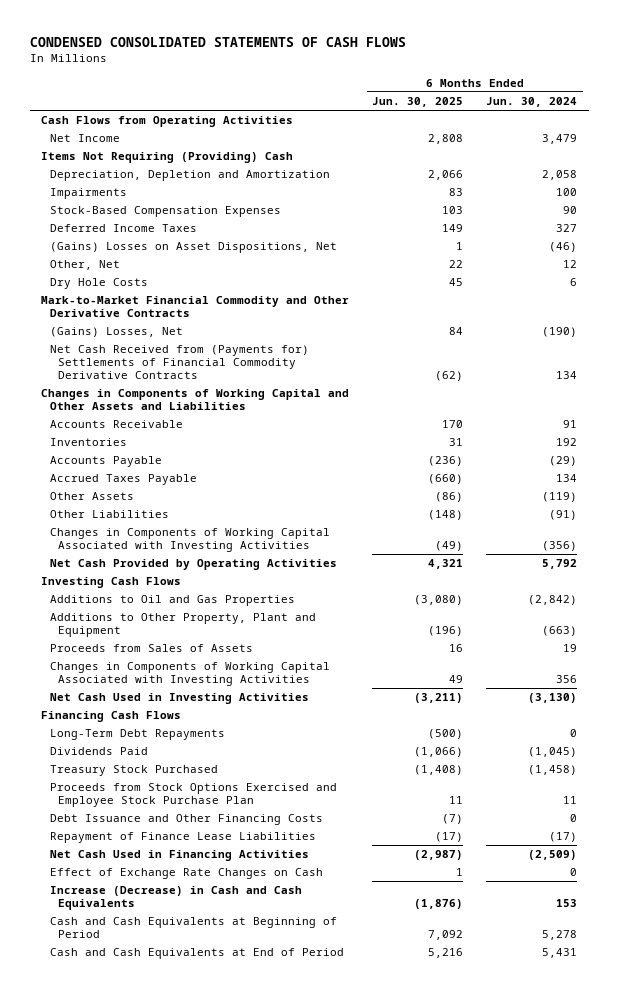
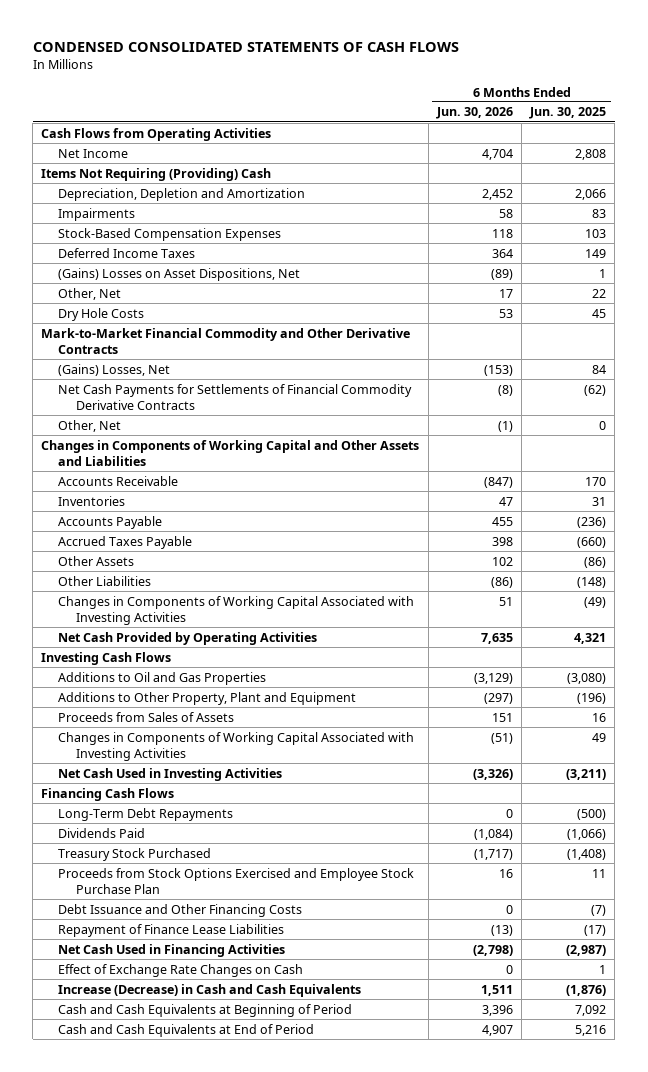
- | 6 Months Ended Jun. 30, 2025 | 6 Months Ended Jun. 30, 2024
+ | 6 Months Ended Jun. 30, 2026 | 6 Months Ended Jun. 30, 2025
- Net Cash Received from (Payments for) Settlements of Financial Commodity Derivative Contracts | (62) | 134
+ Net Cash Payments for Settlements of Financial Commodity Derivative Contracts | (8) | (62)
+ Other, Net | (1) | 0

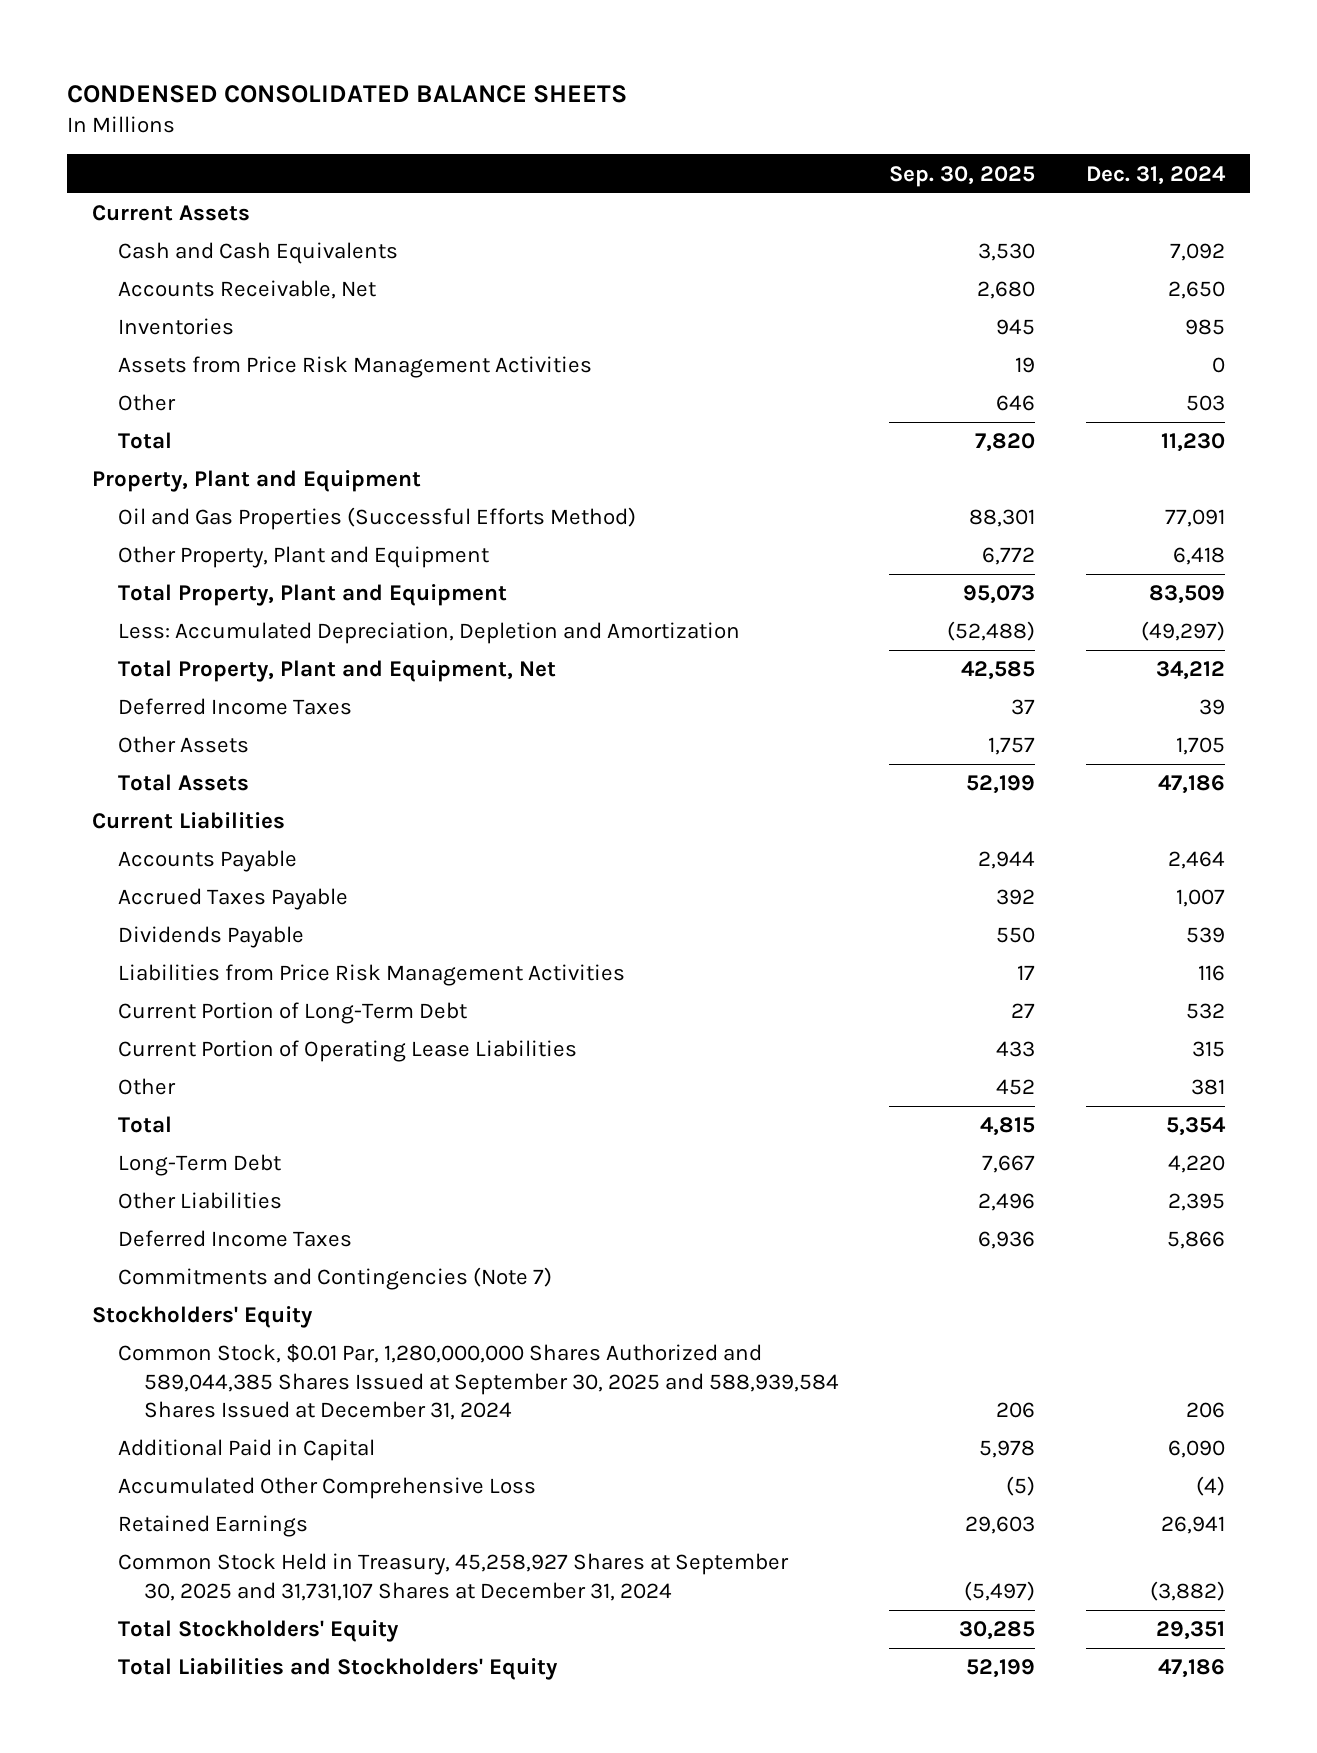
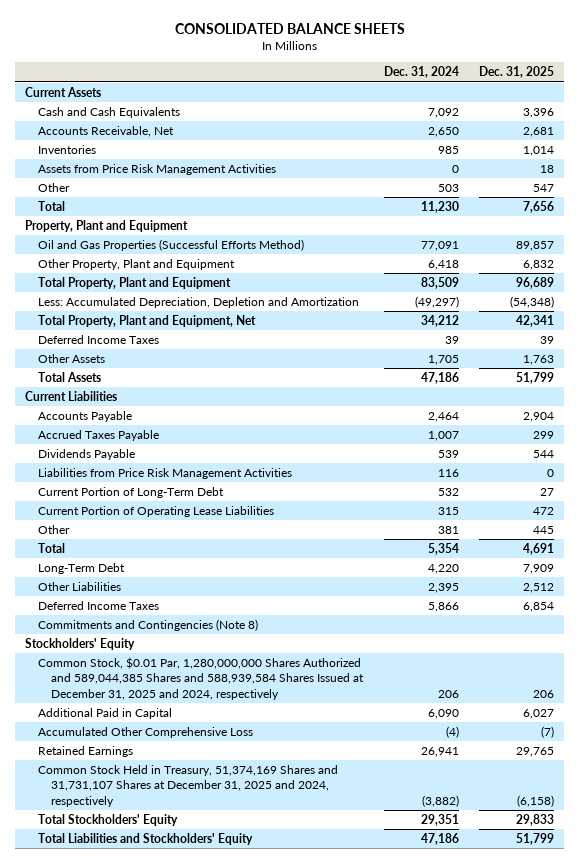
- CONDENSED CONSOLIDATED BALANCE SHEETS
+ CONSOLIDATED BALANCE SHEETS
- | Sep. 30, 2025 | Dec. 31, 2024
+ | Dec. 31, 2024 | Dec. 31, 2025
- Commitments and Contingencies (Note 7)
+ Commitments and Contingencies (Note 8)
- Common Stock, $0.01 Par, 1,280,000,000 Shares Authorized and 589,044,385 Shares Issued at September 30, 2025 and 588,939,584 Shares Issued at December 31, 2024 | 206 | 206
+ Common Stock, $0.01 Par, 1,280,000,000 Shares Authorized and 589,044,385 Shares and 588,939,584 Shares Issued at December 31, 2025 and 2024, respectively | 206 | 206
- Common Stock Held in Treasury, 45,258,927 Shares at September 30, 2025 and 31,731,107 Shares at December 31, 2024 | (5,497) | (3,882)
+ Common Stock Held in Treasury, 51,374,169 Shares and 31,731,107 Shares at December 31, 2025 and 2024, respectively | (3,882) | (6,158)

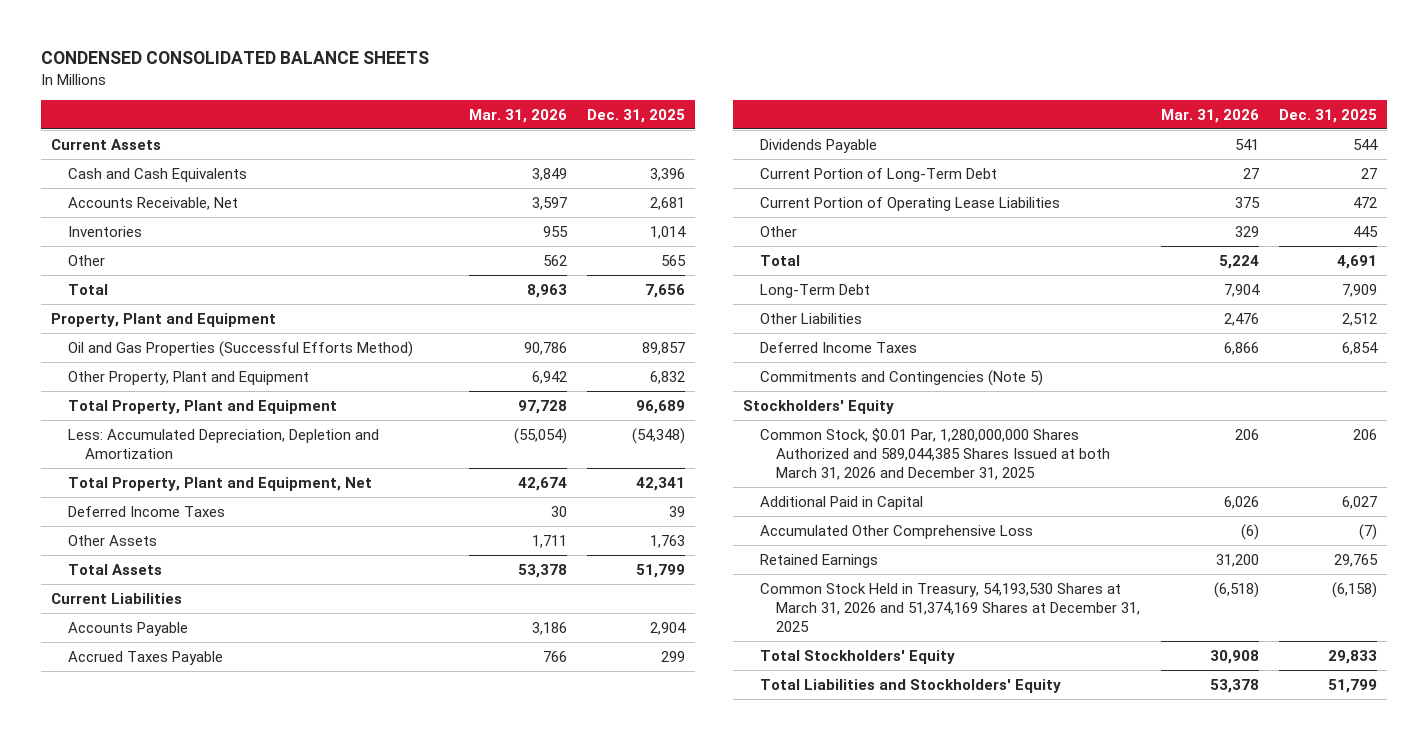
- CONSOLIDATED BALANCE SHEETS
+ CONDENSED CONSOLIDATED BALANCE SHEETS
- | Dec. 31, 2024 | Dec. 31, 2025
+ | Mar. 31, 2026 | Dec. 31, 2025
- Assets from Price Risk Management Activities | 0 | 18
- Other | 503 | 547
+ Other | 562 | 565
- Liabilities from Price Risk Management Activities | 116 | 0
- Commitments and Contingencies (Note 8)
+ Commitments and Contingencies (Note 5)
- Common Stock, $0.01 Par, 1,280,000,000 Shares Authorized and 589,044,385 Shares and 588,939,584 Shares Issued at December 31, 2025 and 2024, respectively | 206 | 206
+ Common Stock, $0.01 Par, 1,280,000,000 Shares Authorized and 589,044,385 Shares Issued at both March 31, 2026 and December 31, 2025 | 206 | 206
- Common Stock Held in Treasury, 51,374,169 Shares and 31,731,107 Shares at December 31, 2025 and 2024, respectively | (3,882) | (6,158)
+ Common Stock Held in Treasury, 54,193,530 Shares at March 31, 2026 and 51,374,169 Shares at December 31, 2025 | (6,518) | (6,158)

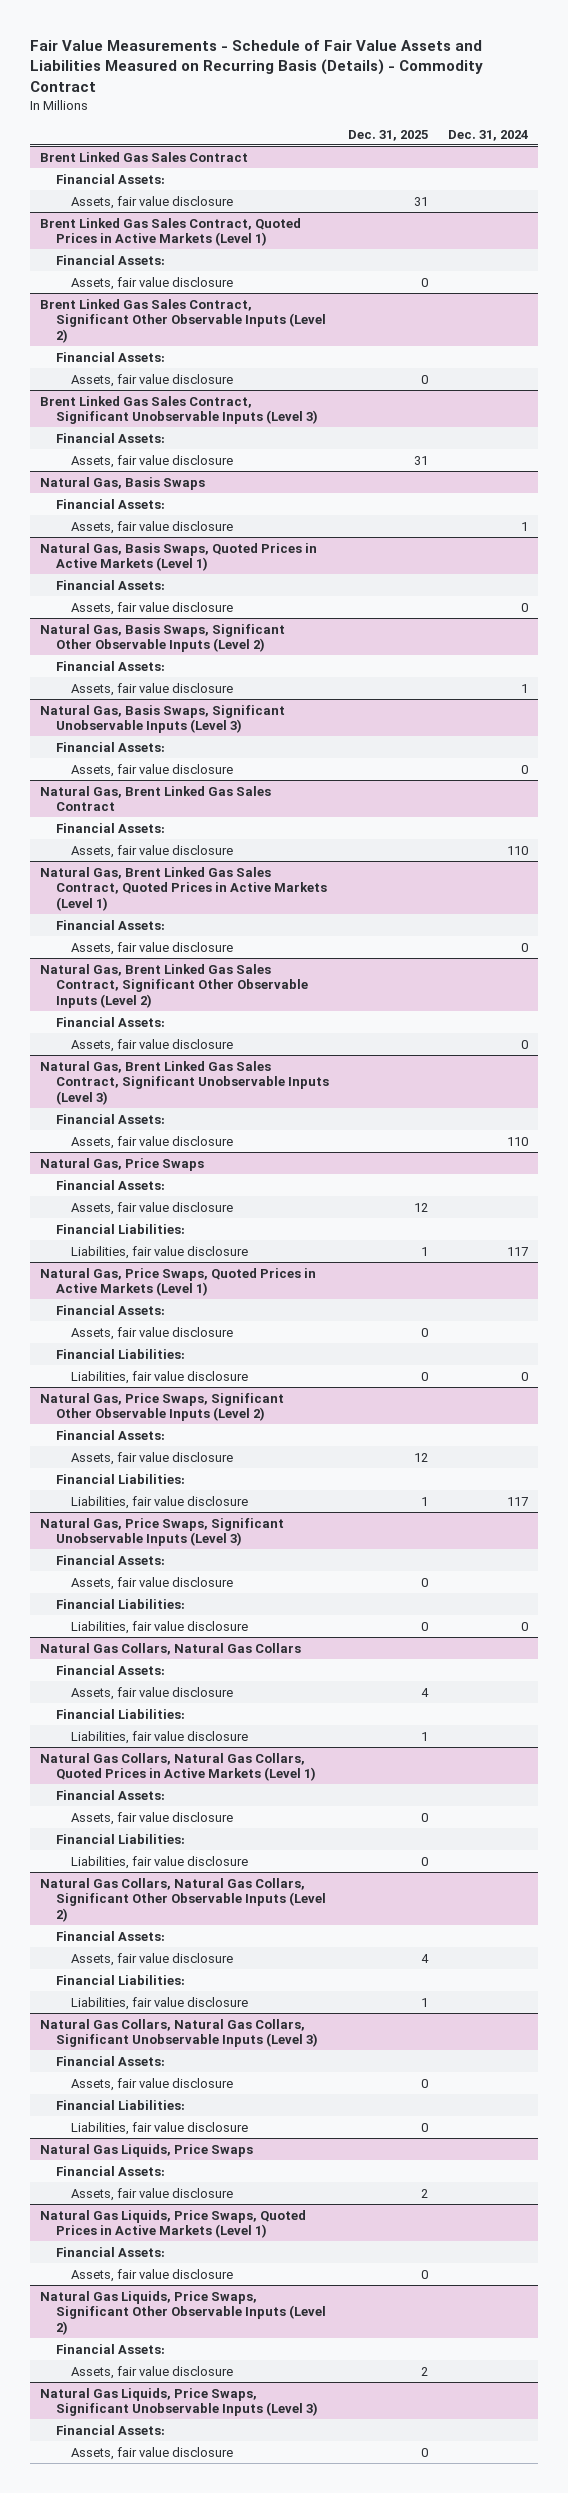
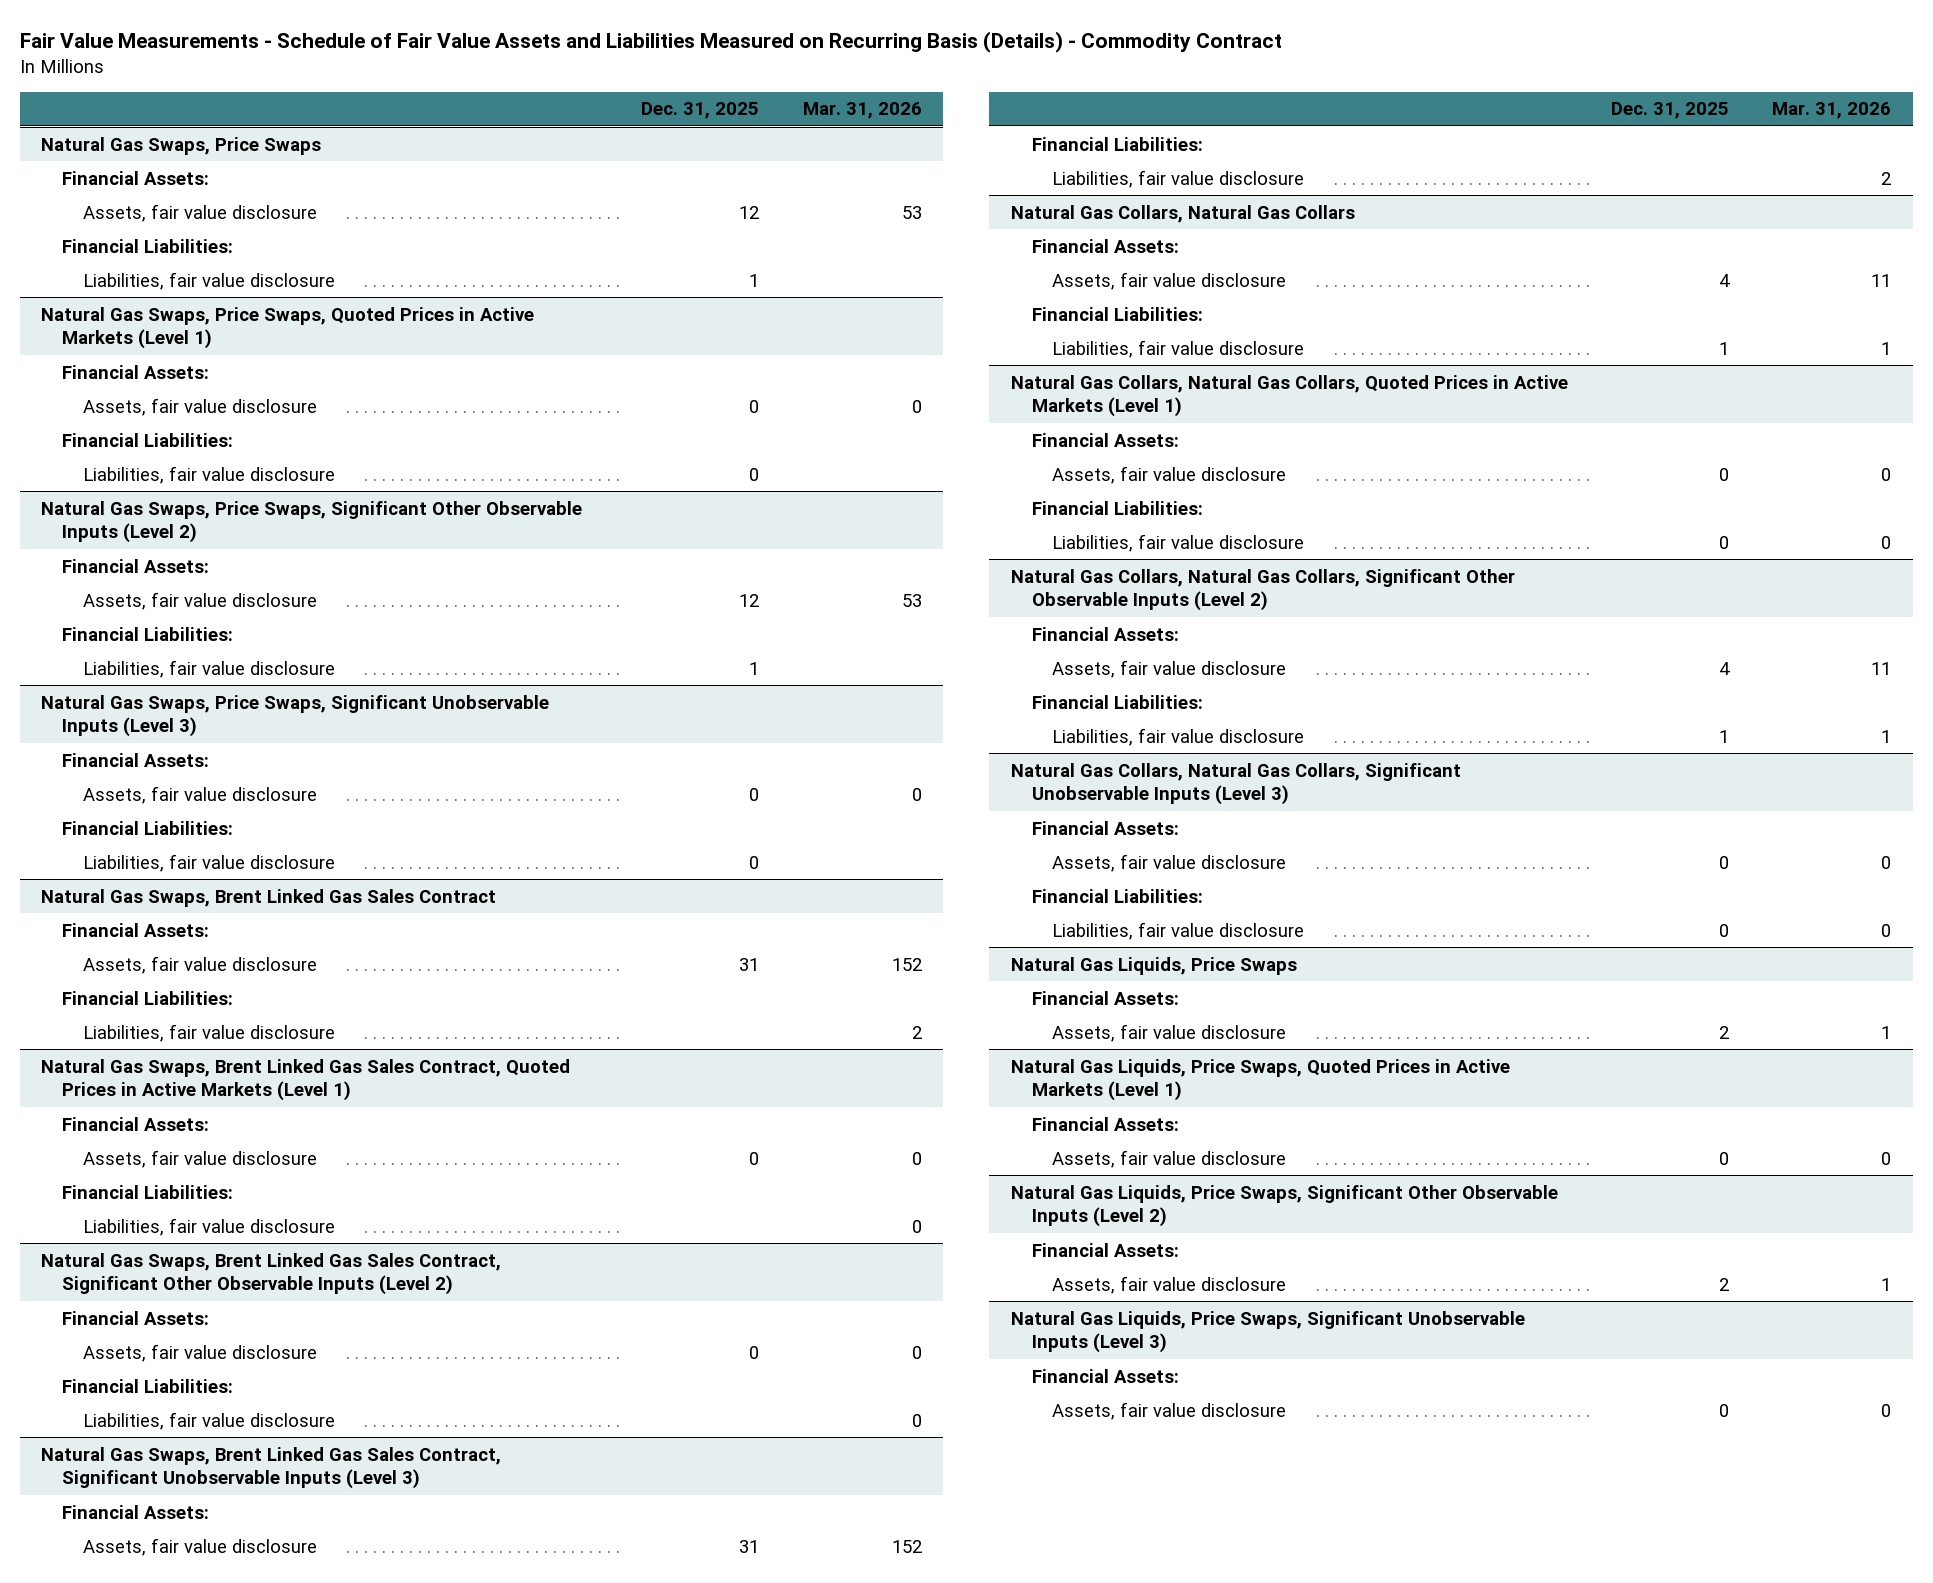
- | Dec. 31, 2025 | Dec. 31, 2024
+ | Dec. 31, 2025 | Mar. 31, 2026
- Brent Linked Gas Sales Contract
- Financial Assets:
- Assets, fair value disclosure | 31 |
- Brent Linked Gas Sales Contract, Quoted Prices in Active Markets (Level 1)
- Financial Assets:
- Assets, fair value disclosure | 0 |
- Brent Linked Gas Sales Contract, Significant Other Observable Inputs (Level 2)
- Financial Assets:
- Assets, fair value disclosure | 0 |
- Brent Linked Gas Sales Contract, Significant Unobservable Inputs (Level 3)
- Financial Assets:
- Assets, fair value disclosure | 31 |
- Natural Gas, Basis Swaps
- Financial Assets:
- Assets, fair value disclosure | | 1
- Natural Gas, Basis Swaps, Quoted Prices in Active Markets (Level 1)
- Financial Assets:
- Assets, fair value disclosure | | 0
- Natural Gas, Basis Swaps, Significant Other Observable Inputs (Level 2)
- Financial Assets:
- Assets, fair value disclosure | | 1
- Natural Gas, Basis Swaps, Significant Unobservable Inputs (Level 3)
- Financial Assets:
- Assets, fair value disclosure | | 0
- Natural Gas, Brent Linked Gas Sales Contract
- Financial Assets:
- Assets, fair value disclosure | | 110
- Natural Gas, Brent Linked Gas Sales Contract, Quoted Prices in Active Markets (Level 1)
- Financial Assets:
- Assets, fair value disclosure | | 0
- Natural Gas, Brent Linked Gas Sales Contract, Significant Other Observable Inputs (Level 2)
- Financial Assets:
- Assets, fair value disclosure | | 0
- Natural Gas, Brent Linked Gas Sales Contract, Significant Unobservable Inputs (Level 3)
- Financial Assets:
- Assets, fair value disclosure | | 110
- Natural Gas, Price Swaps
+ Natural Gas Swaps, Price Swaps
- Natural Gas, Price Swaps, Quoted Prices in Active Markets (Level 1)
+ Natural Gas Swaps, Price Swaps, Quoted Prices in Active Markets (Level 1)
- Natural Gas, Price Swaps, Significant Other Observable Inputs (Level 2)
+ Natural Gas Swaps, Price Swaps, Significant Other Observable Inputs (Level 2)
- Natural Gas, Price Swaps, Significant Unobservable Inputs (Level 3)
+ Natural Gas Swaps, Price Swaps, Significant Unobservable Inputs (Level 3)
+ Natural Gas Swaps, Brent Linked Gas Sales Contract
+ Financial Assets:
+ Assets, fair value disclosure | 31 | 152
+ Financial Liabilities:
+ Liabilities, fair value disclosure | | 2
+ Natural Gas Swaps, Brent Linked Gas Sales Contract, Quoted Prices in Active Markets (Level 1)
+ Financial Assets:
+ Assets, fair value disclosure | 0 | 0
+ Financial Liabilities:
+ Liabilities, fair value disclosure | | 0
+ Natural Gas Swaps, Brent Linked Gas Sales Contract, Significant Other Observable Inputs (Level 2)
+ Financial Assets:
+ Assets, fair value disclosure | 0 | 0
+ Financial Liabilities:
+ Liabilities, fair value disclosure | | 0
+ Natural Gas Swaps, Brent Linked Gas Sales Contract, Significant Unobservable Inputs (Level 3)
+ Financial Assets:
+ Assets, fair value disclosure | 31 | 152
+ Financial Liabilities:
+ Liabilities, fair value disclosure | | 2

